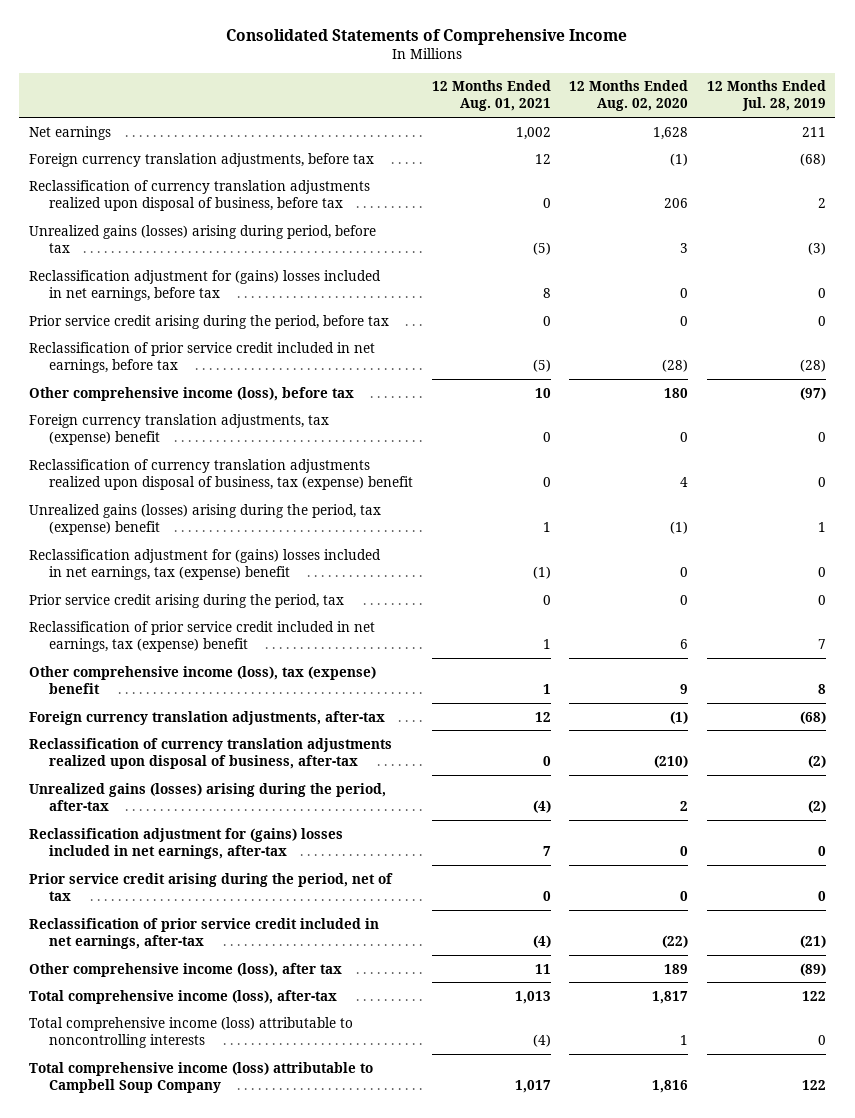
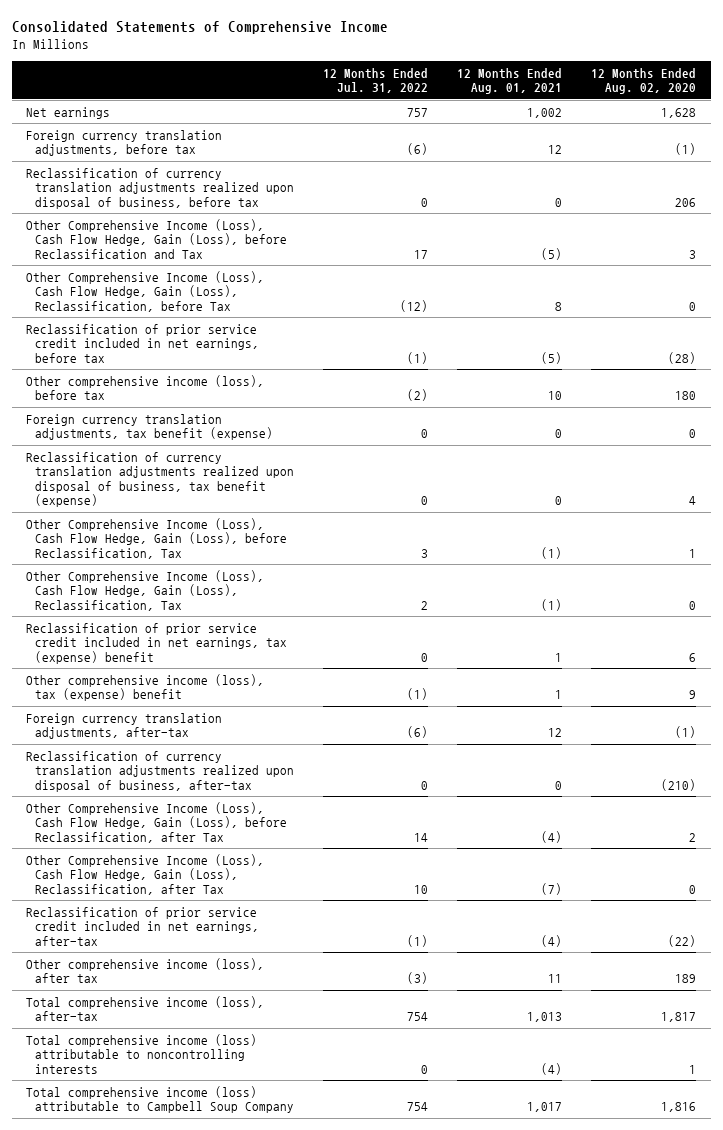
- | 12 Months Ended Aug. 01, 2021 | 12 Months Ended Aug. 02, 2020 | 12 Months Ended Jul. 28, 2019
+ | 12 Months Ended Jul. 31, 2022 | 12 Months Ended Aug. 01, 2021 | 12 Months Ended Aug. 02, 2020
- Unrealized gains (losses) arising during period, before tax | (5) | 3 | (3)
- Reclassification adjustment for (gains) losses included in net earnings, before tax | 8 | 0 | 0
- Prior service credit arising during the period, before tax | 0 | 0 | 0
+ Other Comprehensive Income (Loss), Cash Flow Hedge, Gain (Loss), before Reclassification and Tax | 17 | (5) | 3
+ Other Comprehensive Income (Loss), Cash Flow Hedge, Gain (Loss), Reclassification, before Tax | (12) | 8 | 0
- Foreign currency translation adjustments, tax (expense) benefit | 0 | 0 | 0
- Reclassification of currency translation adjustments realized upon disposal of business, tax (expense) benefit | 0 | 4 | 0
- Unrealized gains (losses) arising during the period, tax (expense) benefit | 1 | (1) | 1
- Reclassification adjustment for (gains) losses included in net earnings, tax (expense) benefit | (1) | 0 | 0
- Prior service credit arising during the period, tax | 0 | 0 | 0
+ Foreign currency translation adjustments, tax benefit (expense) | 0 | 0 | 0
+ Reclassification of currency translation adjustments realized upon disposal of business, tax benefit (expense) | 0 | 0 | 4
+ Other Comprehensive Income (Loss), Cash Flow Hedge, Gain (Loss), before Reclassification, Tax | 3 | (1) | 1
+ Other Comprehensive Income (Loss), Cash Flow Hedge, Gain (Loss), Reclassification, Tax | 2 | (1) | 0
- Unrealized gains (losses) arising during the period, after-tax | (4) | 2 | (2)
- Reclassification adjustment for (gains) losses included in net earnings, after-tax | 7 | 0 | 0
- Prior service credit arising during the period, net of tax | 0 | 0 | 0
+ Other Comprehensive Income (Loss), Cash Flow Hedge, Gain (Loss), before Reclassification, after Tax | 14 | (4) | 2
+ Other Comprehensive Income (Loss), Cash Flow Hedge, Gain (Loss), Reclassification, after Tax | 10 | (7) | 0

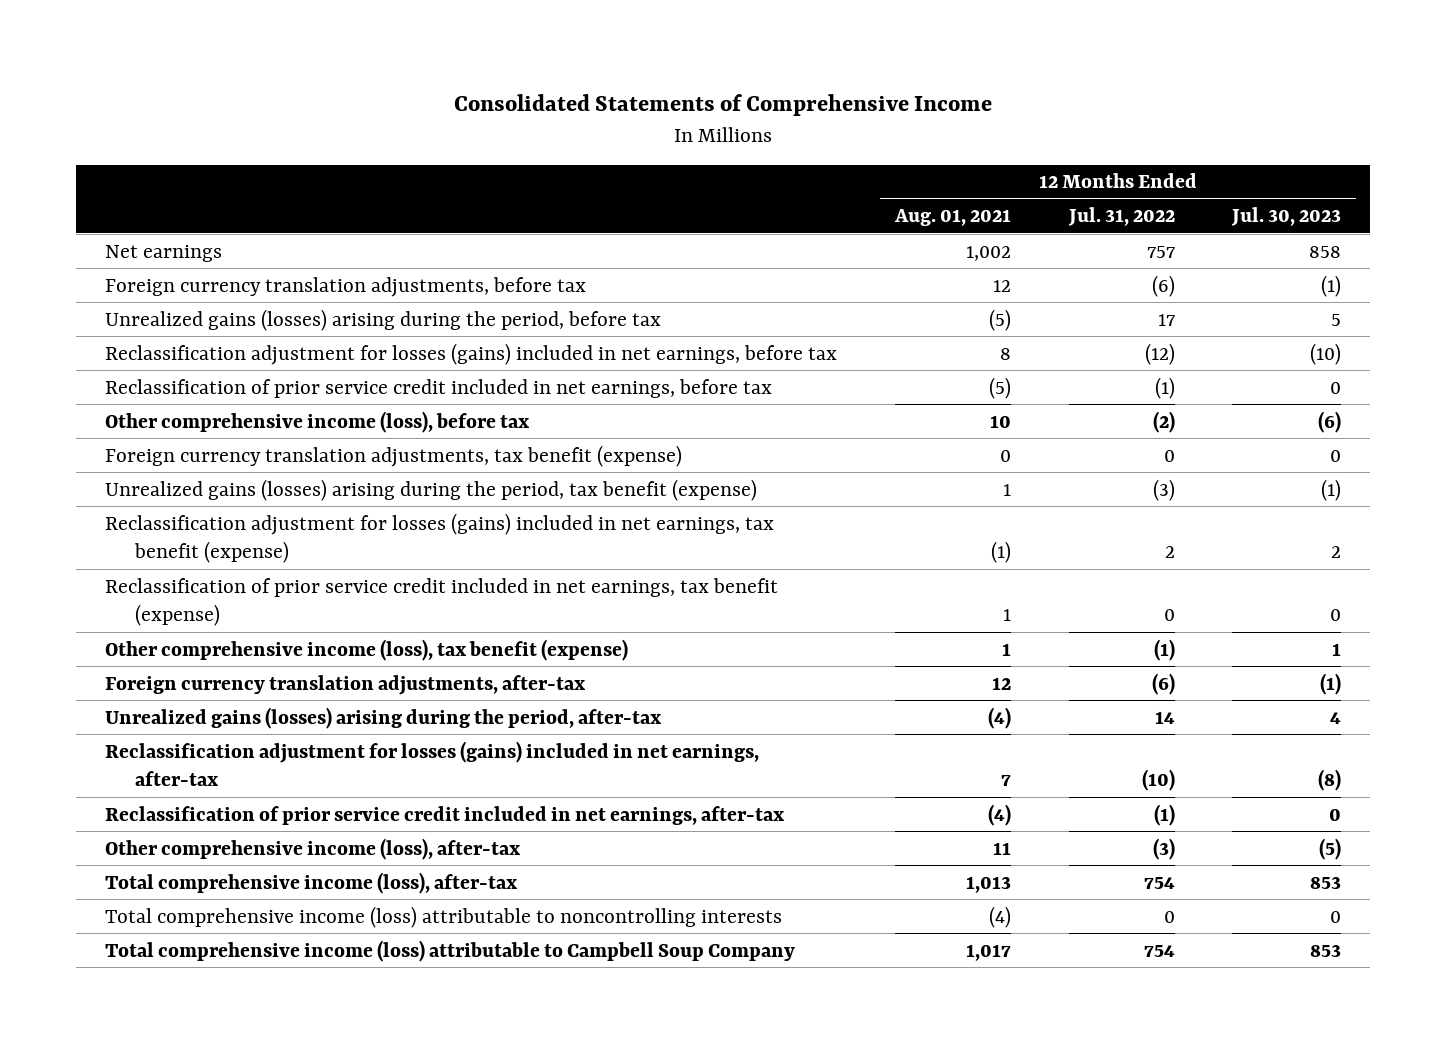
- | 12 Months Ended Jul. 31, 2022 | 12 Months Ended Aug. 01, 2021 | 12 Months Ended Aug. 02, 2020
+ | 12 Months Ended Aug. 01, 2021 | 12 Months Ended Jul. 31, 2022 | 12 Months Ended Jul. 30, 2023
- Reclassification of currency translation adjustments realized upon disposal of business, before tax | 0 | 0 | 206
- Other Comprehensive Income (Loss), Cash Flow Hedge, Gain (Loss), before Reclassification and Tax | 17 | (5) | 3
- Other Comprehensive Income (Loss), Cash Flow Hedge, Gain (Loss), Reclassification, before Tax | (12) | 8 | 0
+ Unrealized gains (losses) arising during the period, before tax | (5) | 17 | 5
+ Reclassification adjustment for losses (gains) included in net earnings, before tax | 8 | (12) | (10)
- Reclassification of currency translation adjustments realized upon disposal of business, tax benefit (expense) | 0 | 0 | 4
- Other Comprehensive Income (Loss), Cash Flow Hedge, Gain (Loss), before Reclassification, Tax | 3 | (1) | 1
- Other Comprehensive Income (Loss), Cash Flow Hedge, Gain (Loss), Reclassification, Tax | 2 | (1) | 0
- Reclassification of prior service credit included in net earnings, tax (expense) benefit | 0 | 1 | 6
- Other comprehensive income (loss), tax (expense) benefit | (1) | 1 | 9
+ Unrealized gains (losses) arising during the period, tax benefit (expense) | 1 | (3) | (1)
+ Reclassification adjustment for losses (gains) included in net earnings, tax benefit (expense) | (1) | 2 | 2
+ Reclassification of prior service credit included in net earnings, tax benefit (expense) | 1 | 0 | 0
+ Other comprehensive income (loss), tax benefit (expense) | 1 | (1) | 1
- Reclassification of currency translation adjustments realized upon disposal of business, after-tax | 0 | 0 | (210)
- Other Comprehensive Income (Loss), Cash Flow Hedge, Gain (Loss), before Reclassification, after Tax | 14 | (4) | 2
- Other Comprehensive Income (Loss), Cash Flow Hedge, Gain (Loss), Reclassification, after Tax | 10 | (7) | 0
+ Unrealized gains (losses) arising during the period, after-tax | (4) | 14 | 4
+ Reclassification adjustment for losses (gains) included in net earnings, after-tax | 7 | (10) | (8)
- Other comprehensive income (loss), after tax | (3) | 11 | 189
+ Other comprehensive income (loss), after-tax | 11 | (3) | (5)

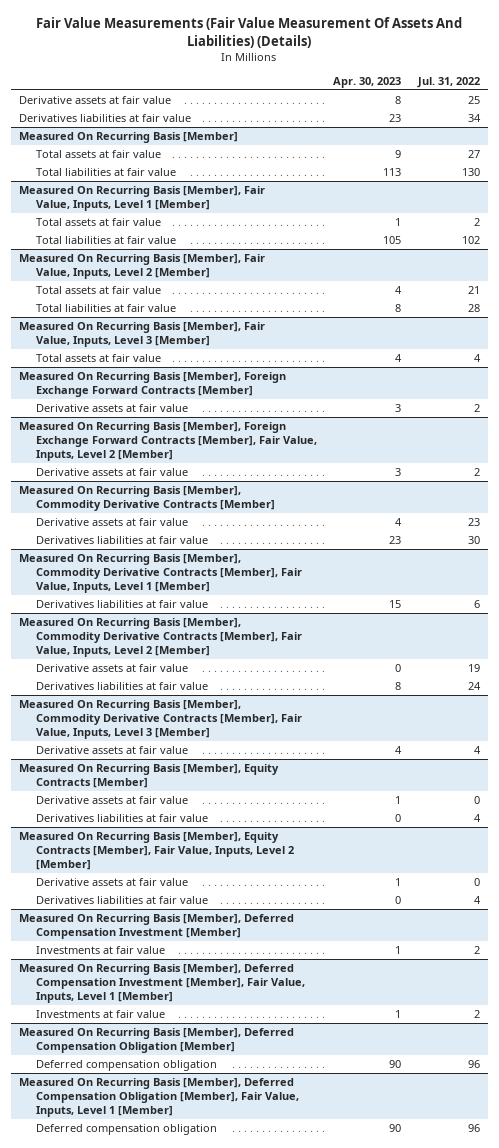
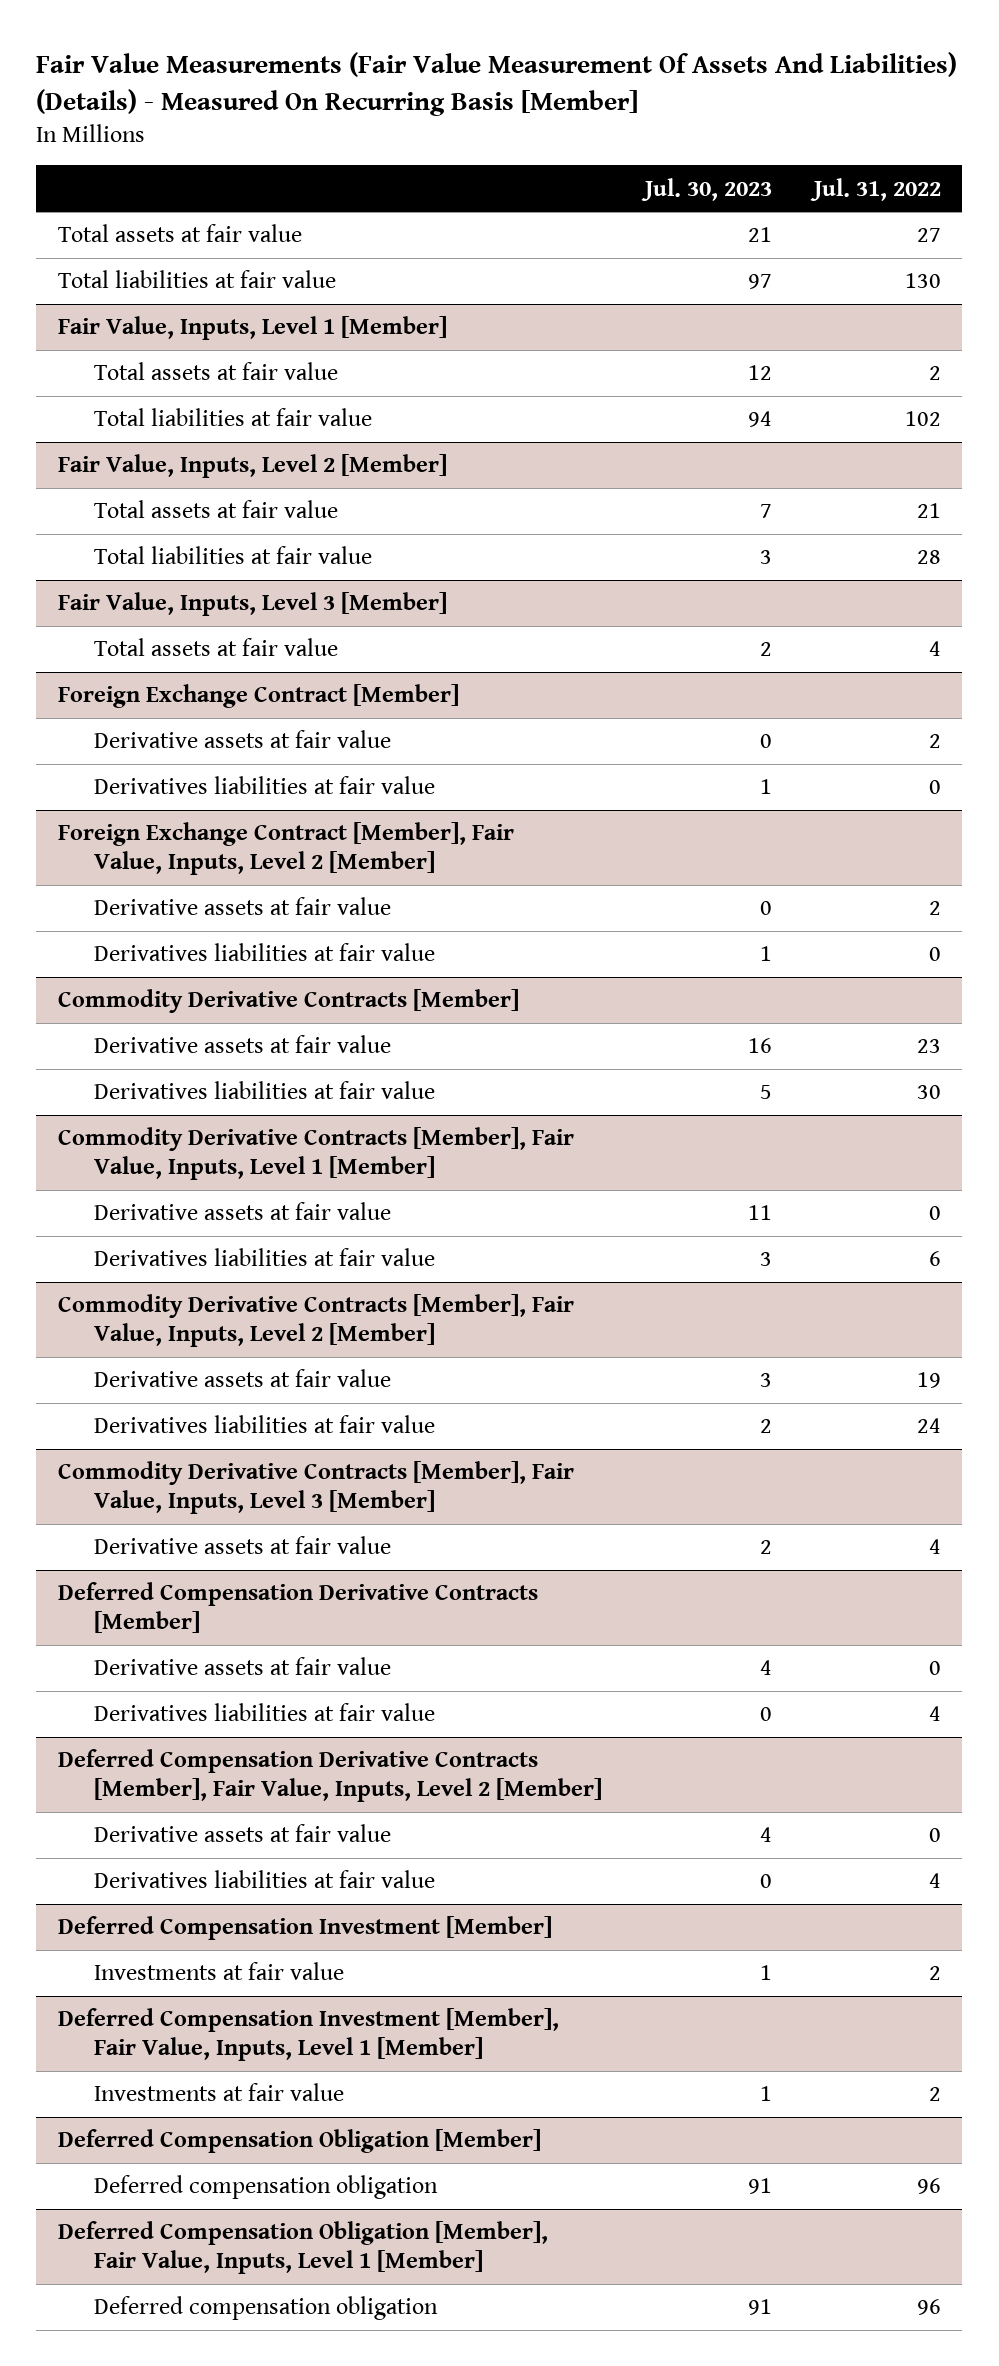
- Fair Value Measurements (Fair Value Measurement Of Assets And Liabilities) (Details)
+ Fair Value Measurements (Fair Value Measurement Of Assets And Liabilities) (Details) - Measured On Recurring Basis [Member]
- | Apr. 30, 2023 | Jul. 31, 2022
+ | Jul. 30, 2023 | Jul. 31, 2022
- Derivative assets at fair value | 8 | 25
- Derivatives liabilities at fair value | 23 | 34
- Measured On Recurring Basis [Member]
- Measured On Recurring Basis [Member], Fair Value, Inputs, Level 1 [Member]
+ Fair Value, Inputs, Level 1 [Member]
- Measured On Recurring Basis [Member], Fair Value, Inputs, Level 2 [Member]
+ Fair Value, Inputs, Level 2 [Member]
- Measured On Recurring Basis [Member], Fair Value, Inputs, Level 3 [Member]
+ Fair Value, Inputs, Level 3 [Member]
- Measured On Recurring Basis [Member], Foreign Exchange Forward Contracts [Member]
+ Foreign Exchange Contract [Member]
- Measured On Recurring Basis [Member], Foreign Exchange Forward Contracts [Member], Fair Value, Inputs, Level 2 [Member]
+ Derivatives liabilities at fair value | 1 | 0
+ Foreign Exchange Contract [Member], Fair Value, Inputs, Level 2 [Member]
- Measured On Recurring Basis [Member], Commodity Derivative Contracts [Member]
+ Derivatives liabilities at fair value | 1 | 0
+ Commodity Derivative Contracts [Member]
- Measured On Recurring Basis [Member], Commodity Derivative Contracts [Member], Fair Value, Inputs, Level 1 [Member]
+ Commodity Derivative Contracts [Member], Fair Value, Inputs, Level 1 [Member]
+ Derivative assets at fair value | 11 | 0
- Measured On Recurring Basis [Member], Commodity Derivative Contracts [Member], Fair Value, Inputs, Level 2 [Member]
+ Commodity Derivative Contracts [Member], Fair Value, Inputs, Level 2 [Member]
- Measured On Recurring Basis [Member], Commodity Derivative Contracts [Member], Fair Value, Inputs, Level 3 [Member]
+ Commodity Derivative Contracts [Member], Fair Value, Inputs, Level 3 [Member]
- Measured On Recurring Basis [Member], Equity Contracts [Member]
+ Deferred Compensation Derivative Contracts [Member]
- Measured On Recurring Basis [Member], Equity Contracts [Member], Fair Value, Inputs, Level 2 [Member]
+ Deferred Compensation Derivative Contracts [Member], Fair Value, Inputs, Level 2 [Member]
- Measured On Recurring Basis [Member], Deferred Compensation Investment [Member]
+ Deferred Compensation Investment [Member]
- Measured On Recurring Basis [Member], Deferred Compensation Investment [Member], Fair Value, Inputs, Level 1 [Member]
+ Deferred Compensation Investment [Member], Fair Value, Inputs, Level 1 [Member]
- Measured On Recurring Basis [Member], Deferred Compensation Obligation [Member]
+ Deferred Compensation Obligation [Member]
- Measured On Recurring Basis [Member], Deferred Compensation Obligation [Member], Fair Value, Inputs, Level 1 [Member]
+ Deferred Compensation Obligation [Member], Fair Value, Inputs, Level 1 [Member]

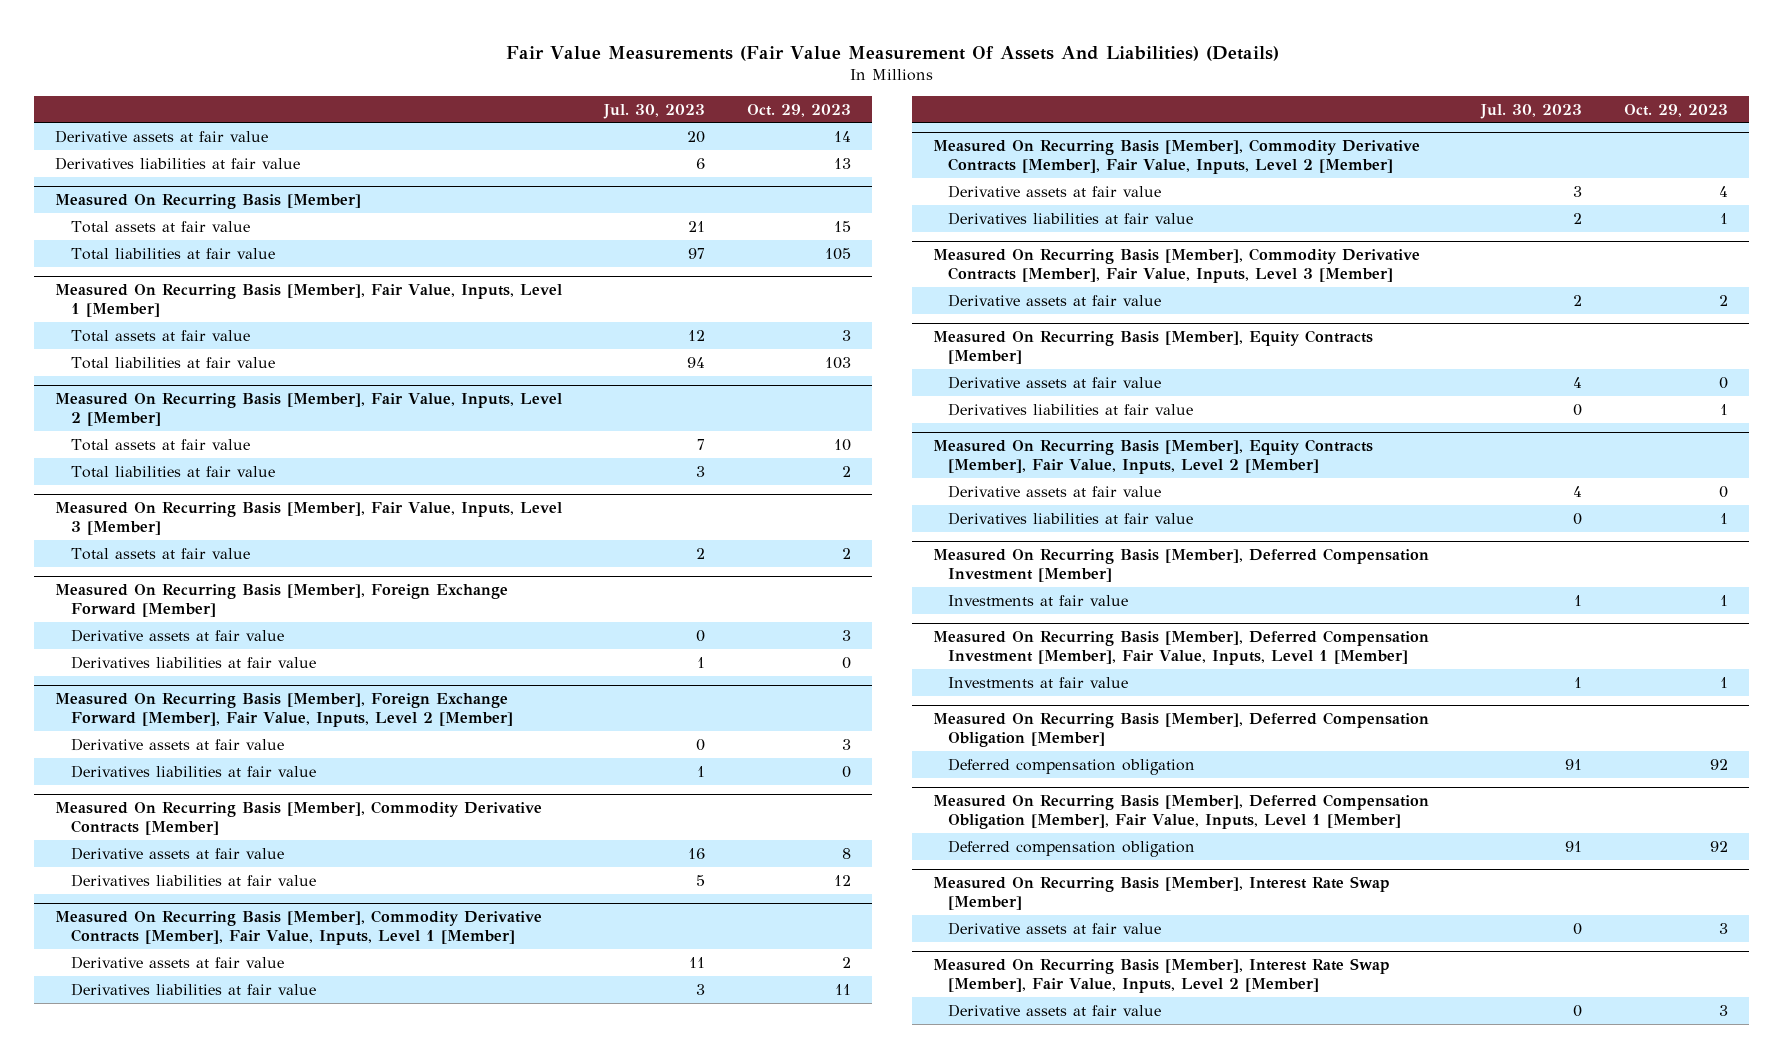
- Fair Value Measurements (Fair Value Measurement Of Assets And Liabilities) (Details) - Measured On Recurring Basis [Member]
+ Fair Value Measurements (Fair Value Measurement Of Assets And Liabilities) (Details)
- | Jul. 30, 2023 | Jul. 31, 2022
+ | Jul. 30, 2023 | Oct. 29, 2023
+ Derivative assets at fair value | 20 | 14
+ Derivatives liabilities at fair value | 6 | 13
+ Measured On Recurring Basis [Member]
- Fair Value, Inputs, Level 1 [Member]
+ Measured On Recurring Basis [Member], Fair Value, Inputs, Level 1 [Member]
- Fair Value, Inputs, Level 2 [Member]
+ Measured On Recurring Basis [Member], Fair Value, Inputs, Level 2 [Member]
- Fair Value, Inputs, Level 3 [Member]
+ Measured On Recurring Basis [Member], Fair Value, Inputs, Level 3 [Member]
- Foreign Exchange Contract [Member]
+ Measured On Recurring Basis [Member], Foreign Exchange Forward [Member]
- Foreign Exchange Contract [Member], Fair Value, Inputs, Level 2 [Member]
+ Measured On Recurring Basis [Member], Foreign Exchange Forward [Member], Fair Value, Inputs, Level 2 [Member]
- Commodity Derivative Contracts [Member]
+ Measured On Recurring Basis [Member], Commodity Derivative Contracts [Member]
- Commodity Derivative Contracts [Member], Fair Value, Inputs, Level 1 [Member]
+ Measured On Recurring Basis [Member], Commodity Derivative Contracts [Member], Fair Value, Inputs, Level 1 [Member]
- Commodity Derivative Contracts [Member], Fair Value, Inputs, Level 2 [Member]
+ Measured On Recurring Basis [Member], Commodity Derivative Contracts [Member], Fair Value, Inputs, Level 2 [Member]
- Commodity Derivative Contracts [Member], Fair Value, Inputs, Level 3 [Member]
+ Measured On Recurring Basis [Member], Commodity Derivative Contracts [Member], Fair Value, Inputs, Level 3 [Member]
- Deferred Compensation Derivative Contracts [Member]
+ Measured On Recurring Basis [Member], Equity Contracts [Member]
- Deferred Compensation Derivative Contracts [Member], Fair Value, Inputs, Level 2 [Member]
+ Measured On Recurring Basis [Member], Equity Contracts [Member], Fair Value, Inputs, Level 2 [Member]
- Deferred Compensation Investment [Member]
+ Measured On Recurring Basis [Member], Deferred Compensation Investment [Member]
- Deferred Compensation Investment [Member], Fair Value, Inputs, Level 1 [Member]
+ Measured On Recurring Basis [Member], Deferred Compensation Investment [Member], Fair Value, Inputs, Level 1 [Member]
- Deferred Compensation Obligation [Member]
+ Measured On Recurring Basis [Member], Deferred Compensation Obligation [Member]
- Deferred Compensation Obligation [Member], Fair Value, Inputs, Level 1 [Member]
+ Measured On Recurring Basis [Member], Deferred Compensation Obligation [Member], Fair Value, Inputs, Level 1 [Member]
+ Measured On Recurring Basis [Member], Interest Rate Swap [Member]
+ Derivative assets at fair value | 0 | 3
+ Measured On Recurring Basis [Member], Interest Rate Swap [Member], Fair Value, Inputs, Level 2 [Member]
+ Derivative assets at fair value | 0 | 3

